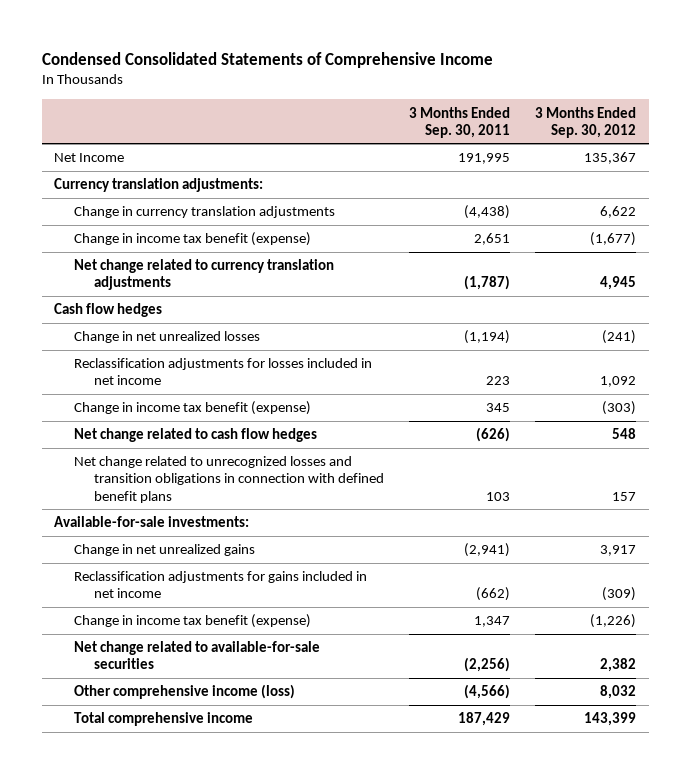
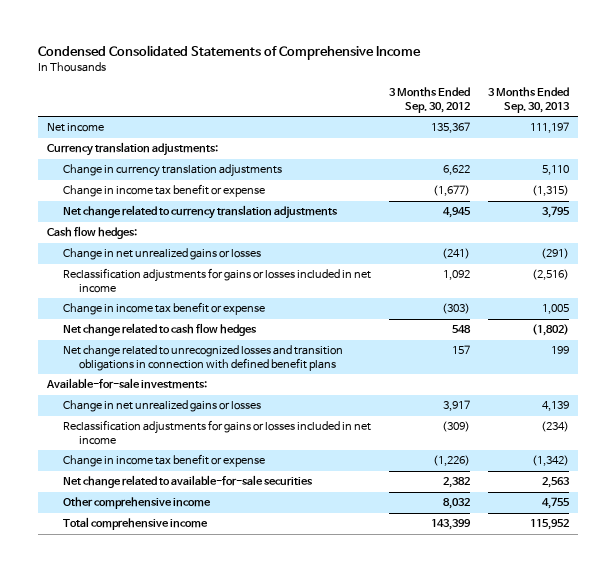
- | 3 Months Ended Sep. 30, 2011 | 3 Months Ended Sep. 30, 2012
+ | 3 Months Ended Sep. 30, 2012 | 3 Months Ended Sep. 30, 2013
- Net Income | 191,995 | 135,367
+ Net income | 135,367 | 111,197
- Change in income tax benefit (expense) | 2,651 | (1,677)
+ Change in income tax benefit or expense | (1,677) | (1,315)
- Cash flow hedges
- Change in net unrealized losses | (1,194) | (241)
- Reclassification adjustments for losses included in net income | 223 | 1,092
- Change in income tax benefit (expense) | 345 | (303)
+ Cash flow hedges:
+ Change in net unrealized gains or losses | (241) | (291)
+ Reclassification adjustments for gains or losses included in net income | 1,092 | (2,516)
+ Change in income tax benefit or expense | (303) | 1,005
- Change in net unrealized gains | (2,941) | 3,917
- Reclassification adjustments for gains included in net income | (662) | (309)
- Change in income tax benefit (expense) | 1,347 | (1,226)
+ Change in net unrealized gains or losses | 3,917 | 4,139
+ Reclassification adjustments for gains or losses included in net income | (309) | (234)
+ Change in income tax benefit or expense | (1,226) | (1,342)
- Other comprehensive income (loss) | (4,566) | 8,032
+ Other comprehensive income | 8,032 | 4,755

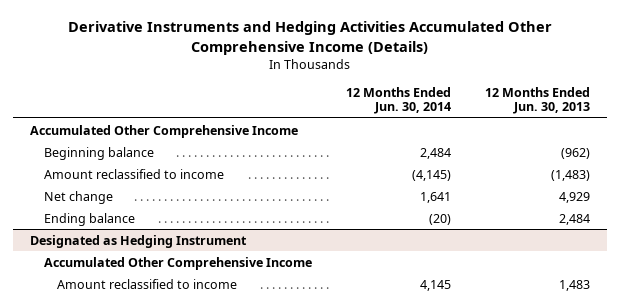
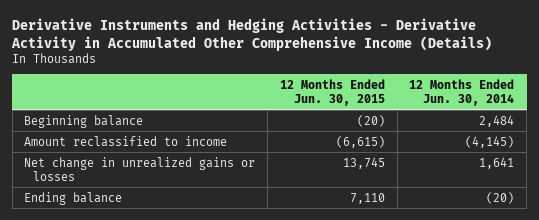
- Derivative Instruments and Hedging Activities Accumulated Other Comprehensive Income (Details)
+ Derivative Instruments and Hedging Activities - Derivative Activity in Accumulated Other Comprehensive Income (Details)
- | 12 Months Ended Jun. 30, 2014 | 12 Months Ended Jun. 30, 2013
+ | 12 Months Ended Jun. 30, 2015 | 12 Months Ended Jun. 30, 2014
- Accumulated Other Comprehensive Income
- Net change | 1,641 | 4,929
+ Net change in unrealized gains or losses | 13,745 | 1,641
- Designated as Hedging Instrument
- Accumulated Other Comprehensive Income
- Amount reclassified to income | 4,145 | 1,483

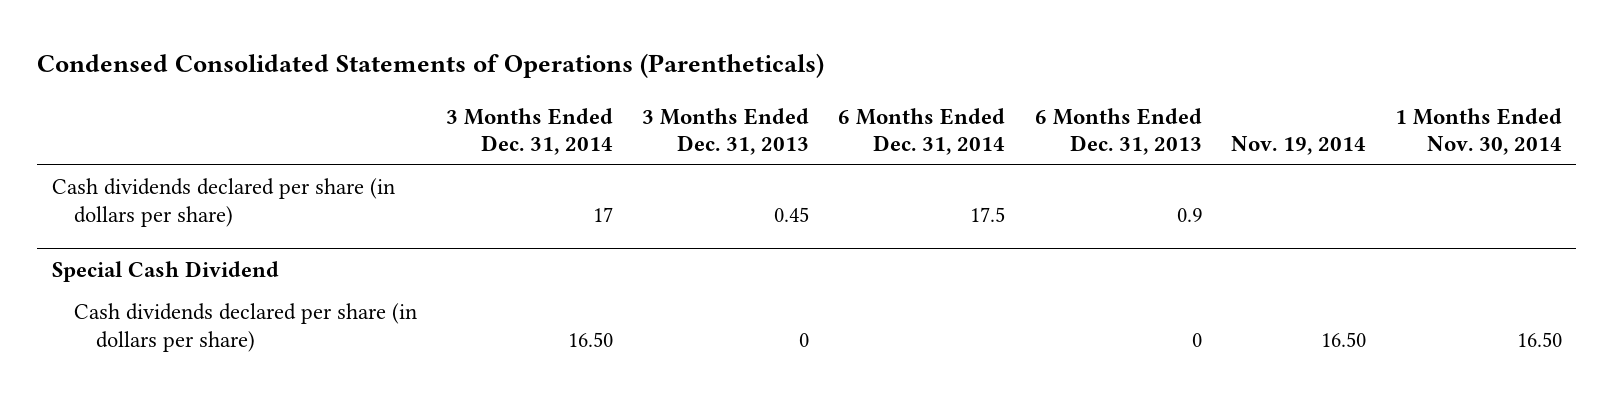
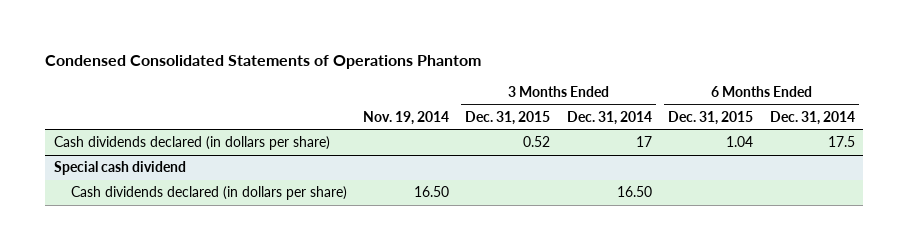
- Condensed Consolidated Statements of Operations (Parentheticals)
+ Condensed Consolidated Statements of Operations Phantom
- | 3 Months Ended Dec. 31, 2014 | 3 Months Ended Dec. 31, 2013 | 6 Months Ended Dec. 31, 2014 | 6 Months Ended Dec. 31, 2013 | Nov. 19, 2014 | 1 Months Ended Nov. 30, 2014
+ | Nov. 19, 2014 | 3 Months Ended Dec. 31, 2015 | 3 Months Ended Dec. 31, 2014 | 6 Months Ended Dec. 31, 2015 | 6 Months Ended Dec. 31, 2014
- Cash dividends declared per share (in dollars per share) | 17 | 0.45 | 17.5 | 0.9 | |
- Special Cash Dividend
- Cash dividends declared per share (in dollars per share) | 16.50 | 0 | | 0 | 16.50 | 16.50
+ Cash dividends declared (in dollars per share) | | 0.52 | 17 | 1.04 | 17.5
+ Special cash dividend
+ Cash dividends declared (in dollars per share) | 16.50 | | 16.50 | |

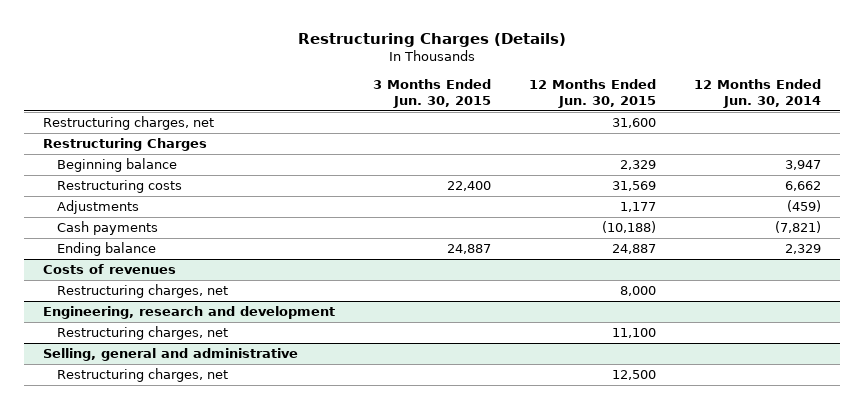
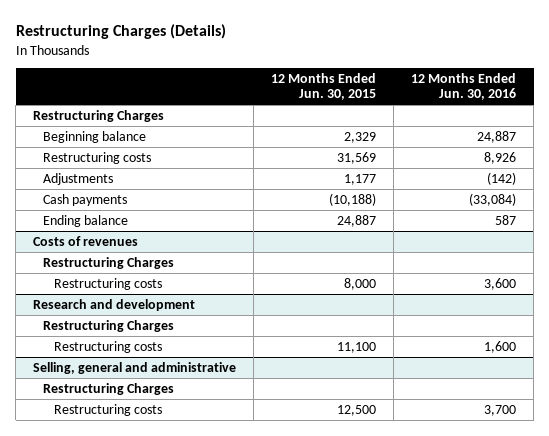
- | 3 Months Ended Jun. 30, 2015 | 12 Months Ended Jun. 30, 2015 | 12 Months Ended Jun. 30, 2014
+ | 12 Months Ended Jun. 30, 2015 | 12 Months Ended Jun. 30, 2016
- Restructuring charges, net | | 31,600 |
@ Costs of revenues
- Restructuring charges, net | | 8,000 |
- Engineering, research and development
- Restructuring charges, net | | 11,100 |
@ Costs of revenues
+ Restructuring Charges
+ Restructuring costs | 8,000 | 3,600
+ Research and development
+ Restructuring Charges
+ Restructuring costs | 11,100 | 1,600
@ Selling, general and administrative
- Restructuring charges, net | | 12,500 |
+ Restructuring Charges
+ Restructuring costs | 12,500 | 3,700

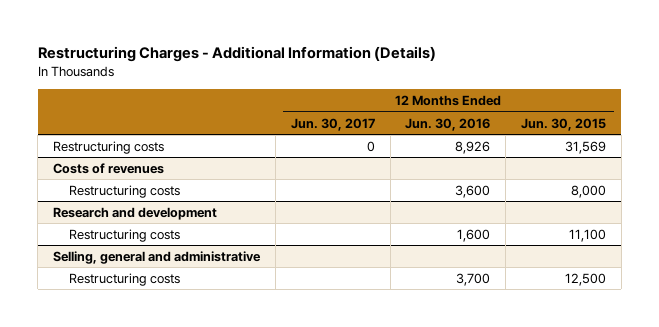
- Restructuring Charges (Details)
+ Restructuring Charges - Additional Information (Details)
- | 12 Months Ended Jun. 30, 2015 | 12 Months Ended Jun. 30, 2016
+ | 12 Months Ended Jun. 30, 2017 | 12 Months Ended Jun. 30, 2016 | 12 Months Ended Jun. 30, 2015
- Restructuring Charges
- Beginning balance | 2,329 | 24,887
- Adjustments | 1,177 | (142)
- Cash payments | (10,188) | (33,084)
- Ending balance | 24,887 | 587
@ Costs of revenues
- Restructuring Charges
@ Research and development
- Restructuring Charges
@ Selling, general and administrative
- Restructuring Charges

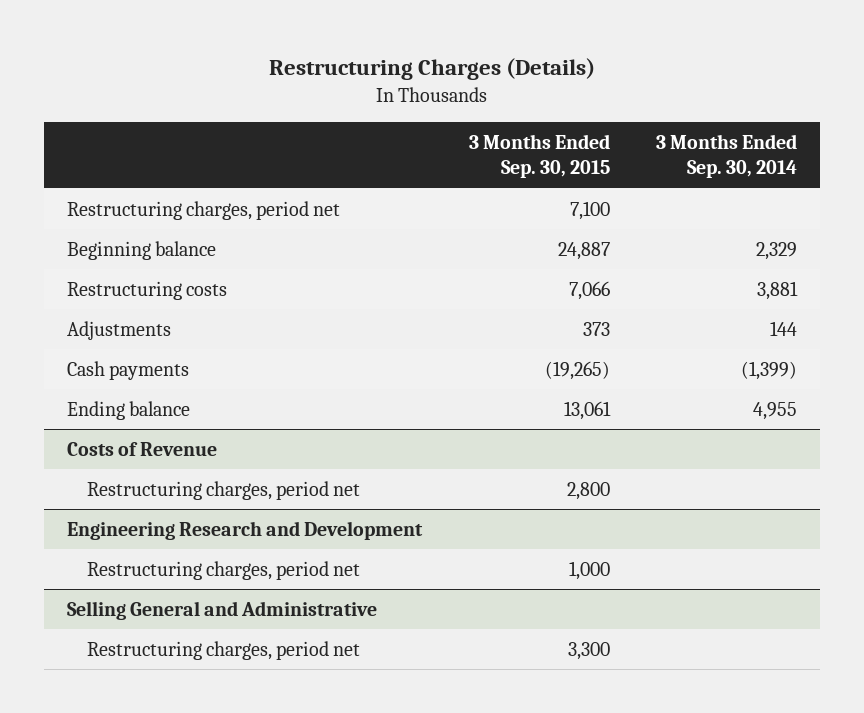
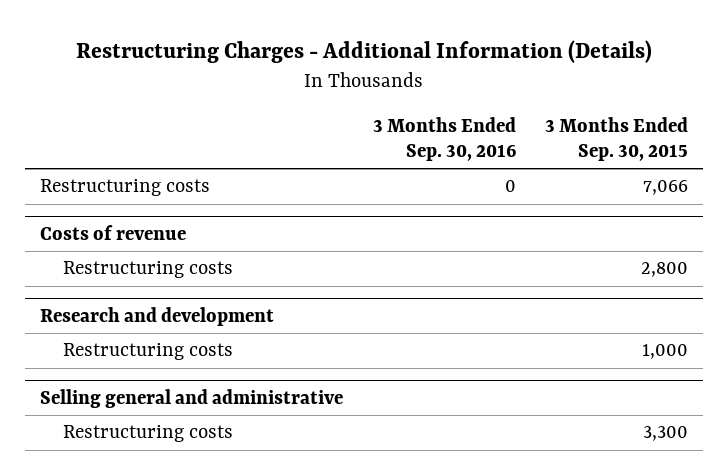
- Restructuring Charges (Details)
+ Restructuring Charges - Additional Information (Details)
- | 3 Months Ended Sep. 30, 2015 | 3 Months Ended Sep. 30, 2014
+ | 3 Months Ended Sep. 30, 2016 | 3 Months Ended Sep. 30, 2015
- Restructuring charges, period net | 7,100 |
- Beginning balance | 24,887 | 2,329
- Adjustments | 373 | 144
- Cash payments | (19,265) | (1,399)
- Ending balance | 13,061 | 4,955
- Costs of Revenue
- Restructuring charges, period net | 2,800 |
- Engineering Research and Development
- Restructuring charges, period net | 1,000 |
- Selling General and Administrative
- Restructuring charges, period net | 3,300 |
+ Costs of revenue
+ Restructuring costs | | 2,800
+ Research and development
+ Restructuring costs | | 1,000
+ Selling general and administrative
+ Restructuring costs | | 3,300

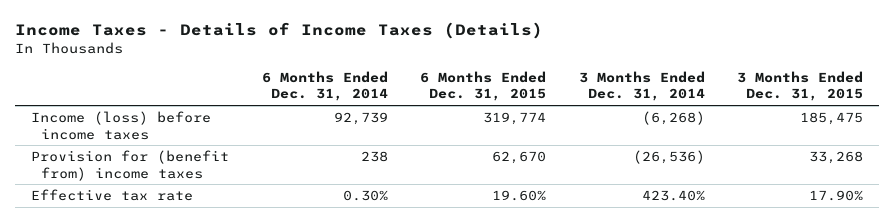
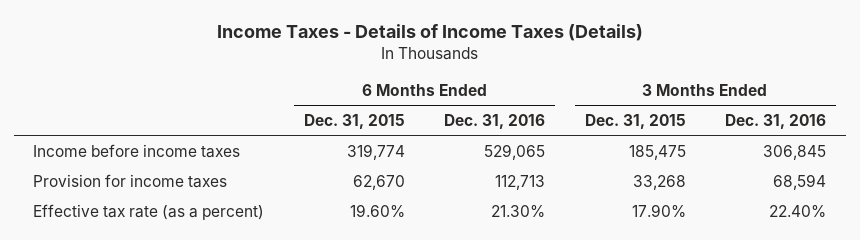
- | 6 Months Ended Dec. 31, 2014 | 6 Months Ended Dec. 31, 2015 | 3 Months Ended Dec. 31, 2014 | 3 Months Ended Dec. 31, 2015
+ | 6 Months Ended Dec. 31, 2015 | 6 Months Ended Dec. 31, 2016 | 3 Months Ended Dec. 31, 2015 | 3 Months Ended Dec. 31, 2016
- Income (loss) before income taxes | 92,739 | 319,774 | (6,268) | 185,475
- Provision for (benefit from) income taxes | 238 | 62,670 | (26,536) | 33,268
- Effective tax rate | 0.30% | 19.60% | 423.40% | 17.90%
+ Income before income taxes | 319,774 | 529,065 | 185,475 | 306,845
+ Provision for income taxes | 62,670 | 112,713 | 33,268 | 68,594
+ Effective tax rate (as a percent) | 19.60% | 21.30% | 17.90% | 22.40%

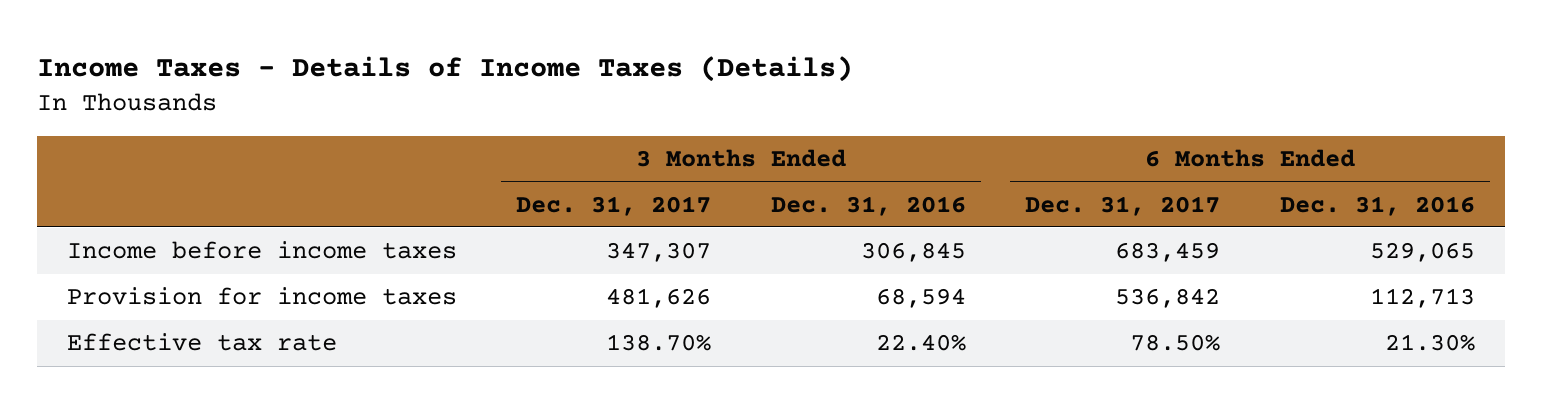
- | 6 Months Ended Dec. 31, 2015 | 6 Months Ended Dec. 31, 2016 | 3 Months Ended Dec. 31, 2015 | 3 Months Ended Dec. 31, 2016
+ | 3 Months Ended Dec. 31, 2017 | 3 Months Ended Dec. 31, 2016 | 6 Months Ended Dec. 31, 2017 | 6 Months Ended Dec. 31, 2016
- Effective tax rate (as a percent) | 19.60% | 21.30% | 17.90% | 22.40%
+ Effective tax rate | 138.70% | 22.40% | 78.50% | 21.30%

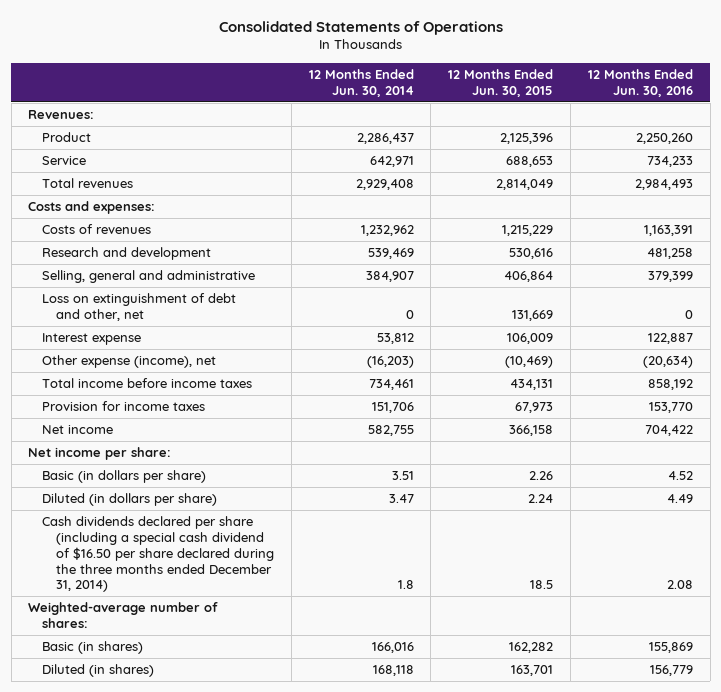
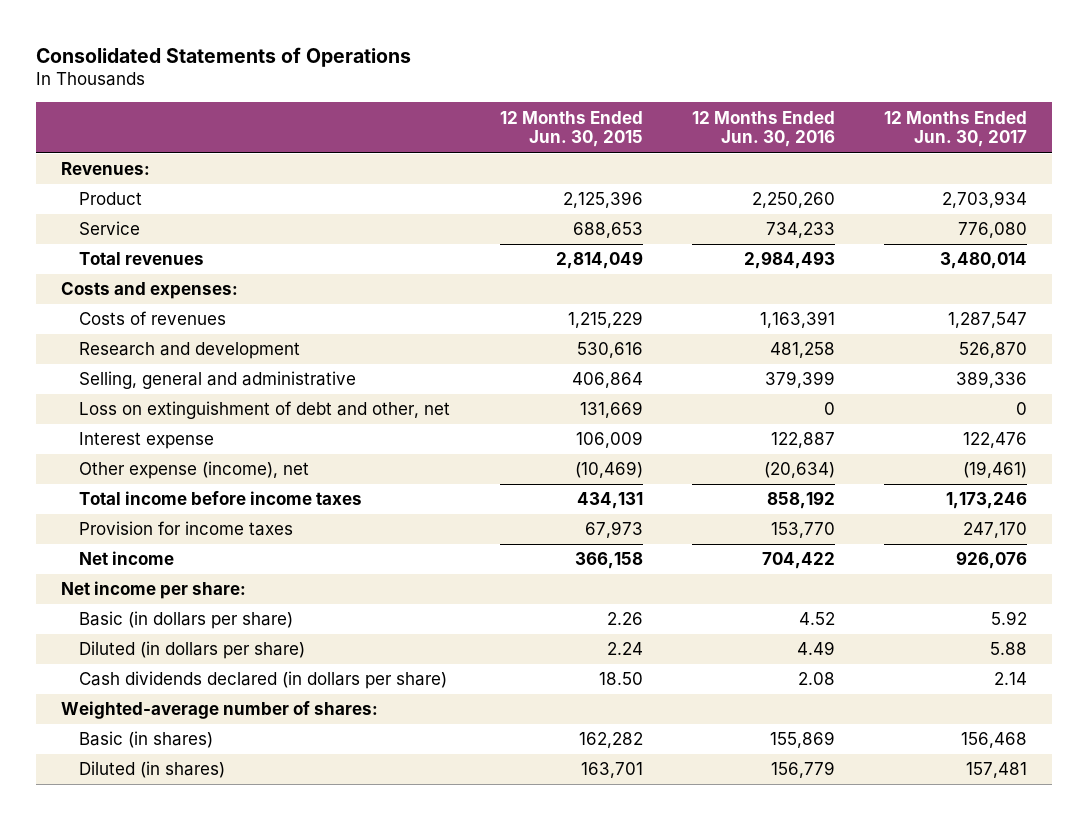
- | 12 Months Ended Jun. 30, 2014 | 12 Months Ended Jun. 30, 2015 | 12 Months Ended Jun. 30, 2016
+ | 12 Months Ended Jun. 30, 2015 | 12 Months Ended Jun. 30, 2016 | 12 Months Ended Jun. 30, 2017
- Cash dividends declared per share (including a special cash dividend of $16.50 per share declared during the three months ended December 31, 2014) | 1.8 | 18.5 | 2.08
+ Cash dividends declared (in dollars per share) | 18.50 | 2.08 | 2.14

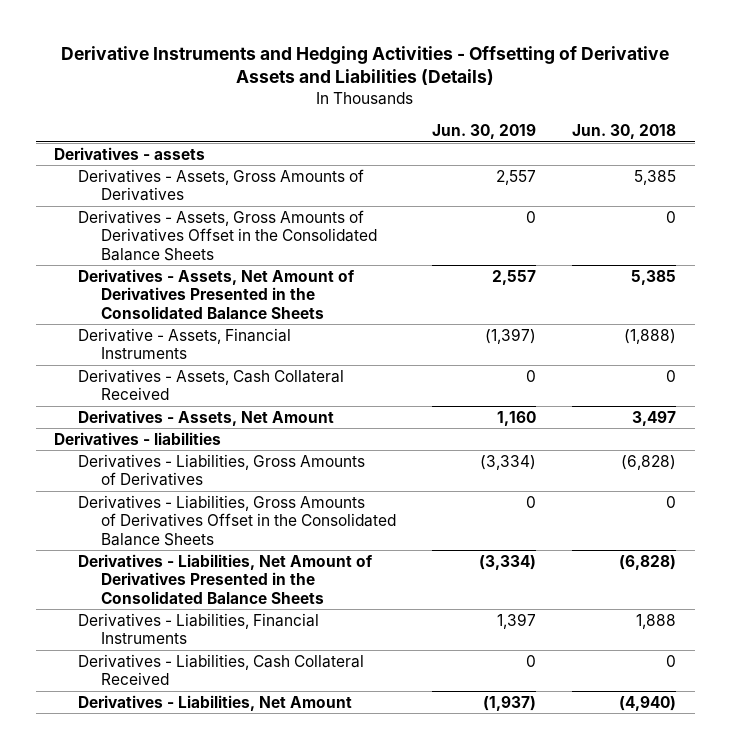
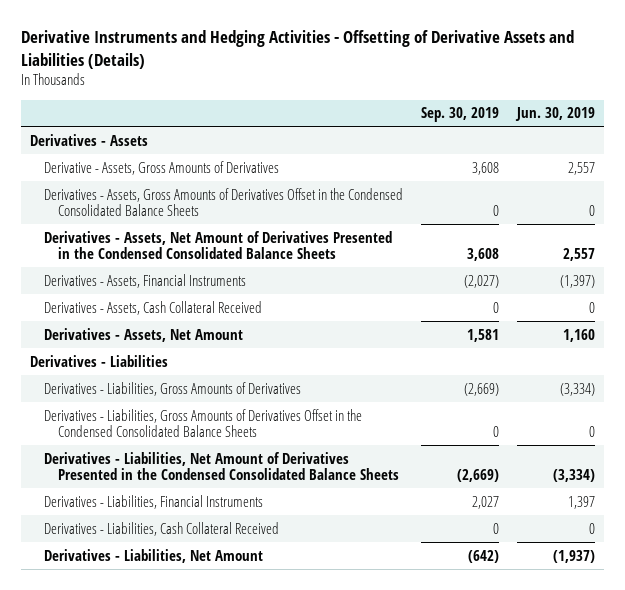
- | Jun. 30, 2019 | Jun. 30, 2018
+ | Sep. 30, 2019 | Jun. 30, 2019
- Derivatives - assets
- Derivatives - Assets, Gross Amounts of Derivatives | 2,557 | 5,385
- Derivatives - Assets, Gross Amounts of Derivatives Offset in the Consolidated Balance Sheets | 0 | 0
- Derivatives - Assets, Net Amount of Derivatives Presented in the Consolidated Balance Sheets | 2,557 | 5,385
- Derivative - Assets, Financial Instruments | (1,397) | (1,888)
+ Derivatives - Assets
+ Derivative - Assets, Gross Amounts of Derivatives | 3,608 | 2,557
+ Derivatives - Assets, Gross Amounts of Derivatives Offset in the Condensed Consolidated Balance Sheets | 0 | 0
+ Derivatives - Assets, Net Amount of Derivatives Presented in the Condensed Consolidated Balance Sheets | 3,608 | 2,557
+ Derivatives - Assets, Financial Instruments | (2,027) | (1,397)
- Derivatives - liabilities
+ Derivatives - Liabilities
- Derivatives - Liabilities, Gross Amounts of Derivatives Offset in the Consolidated Balance Sheets | 0 | 0
- Derivatives - Liabilities, Net Amount of Derivatives Presented in the Consolidated Balance Sheets | (3,334) | (6,828)
+ Derivatives - Liabilities, Gross Amounts of Derivatives Offset in the Condensed Consolidated Balance Sheets | 0 | 0
+ Derivatives - Liabilities, Net Amount of Derivatives Presented in the Condensed Consolidated Balance Sheets | (2,669) | (3,334)

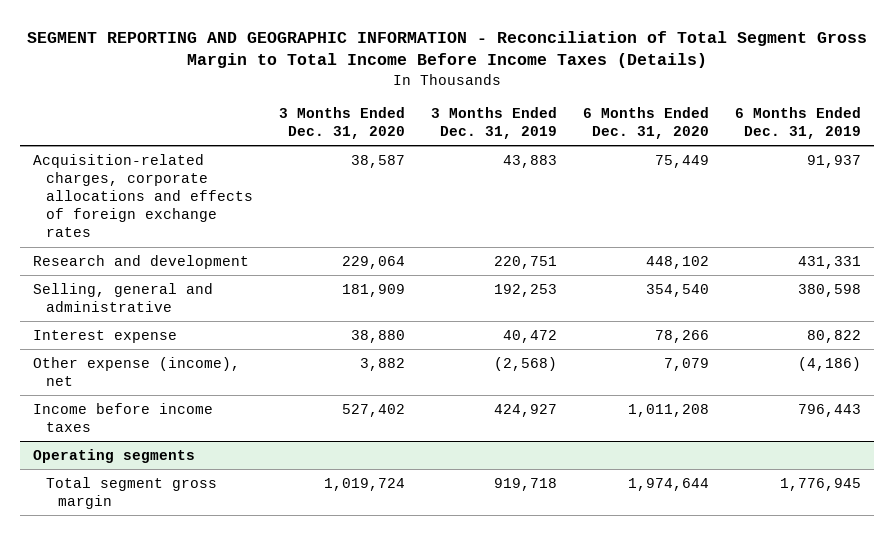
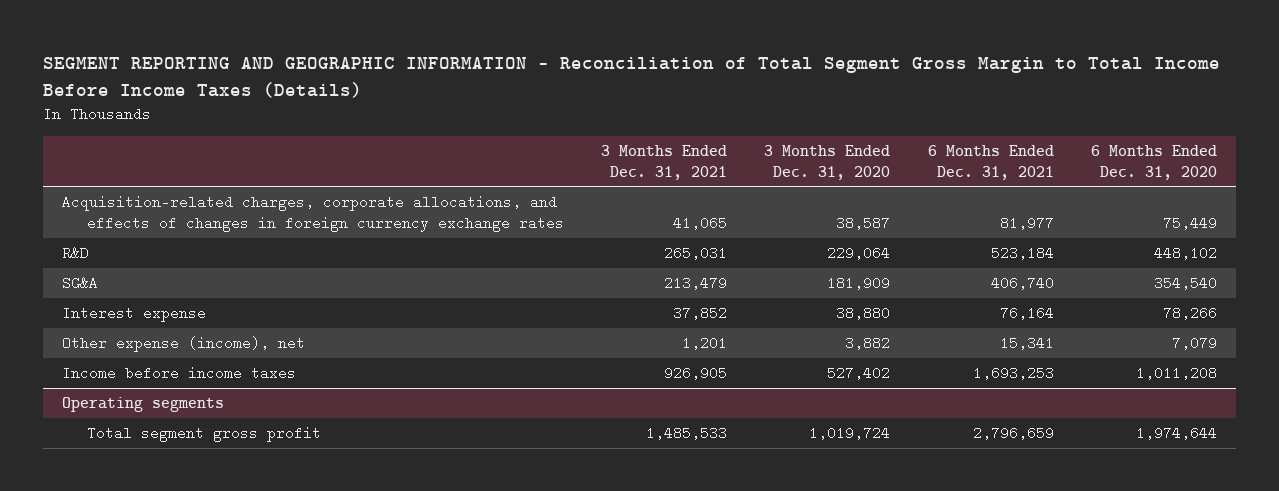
- | 3 Months Ended Dec. 31, 2020 | 3 Months Ended Dec. 31, 2019 | 6 Months Ended Dec. 31, 2020 | 6 Months Ended Dec. 31, 2019
+ | 3 Months Ended Dec. 31, 2021 | 3 Months Ended Dec. 31, 2020 | 6 Months Ended Dec. 31, 2021 | 6 Months Ended Dec. 31, 2020
- Acquisition-related charges, corporate allocations and effects of foreign exchange rates | 38,587 | 43,883 | 75,449 | 91,937
- Research and development | 229,064 | 220,751 | 448,102 | 431,331
- Selling, general and administrative | 181,909 | 192,253 | 354,540 | 380,598
+ Acquisition-related charges, corporate allocations, and effects of changes in foreign currency exchange rates | 41,065 | 38,587 | 81,977 | 75,449
+ R&D | 265,031 | 229,064 | 523,184 | 448,102
+ SG&A | 213,479 | 181,909 | 406,740 | 354,540
@ Operating segments
- Total segment gross margin | 1,019,724 | 919,718 | 1,974,644 | 1,776,945
+ Total segment gross profit | 1,485,533 | 1,019,724 | 2,796,659 | 1,974,644

